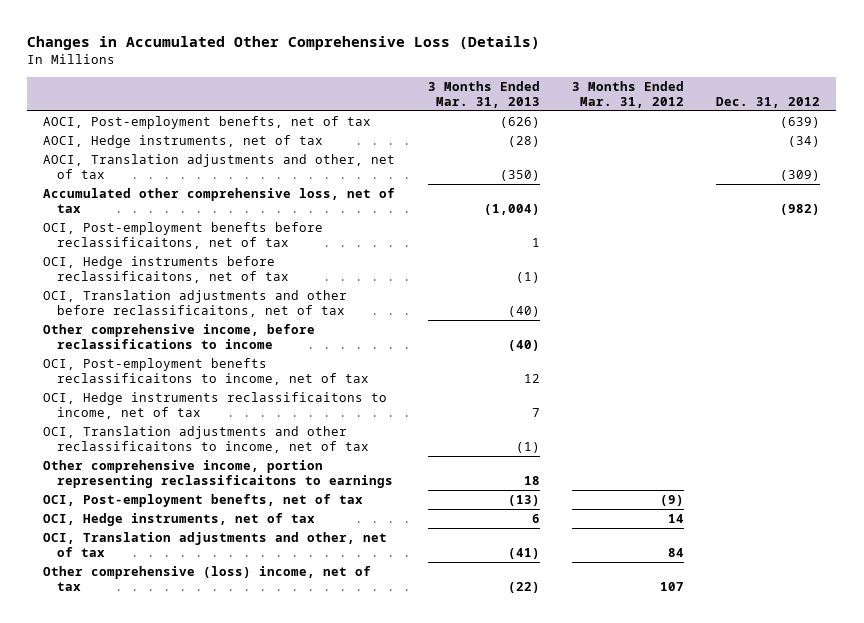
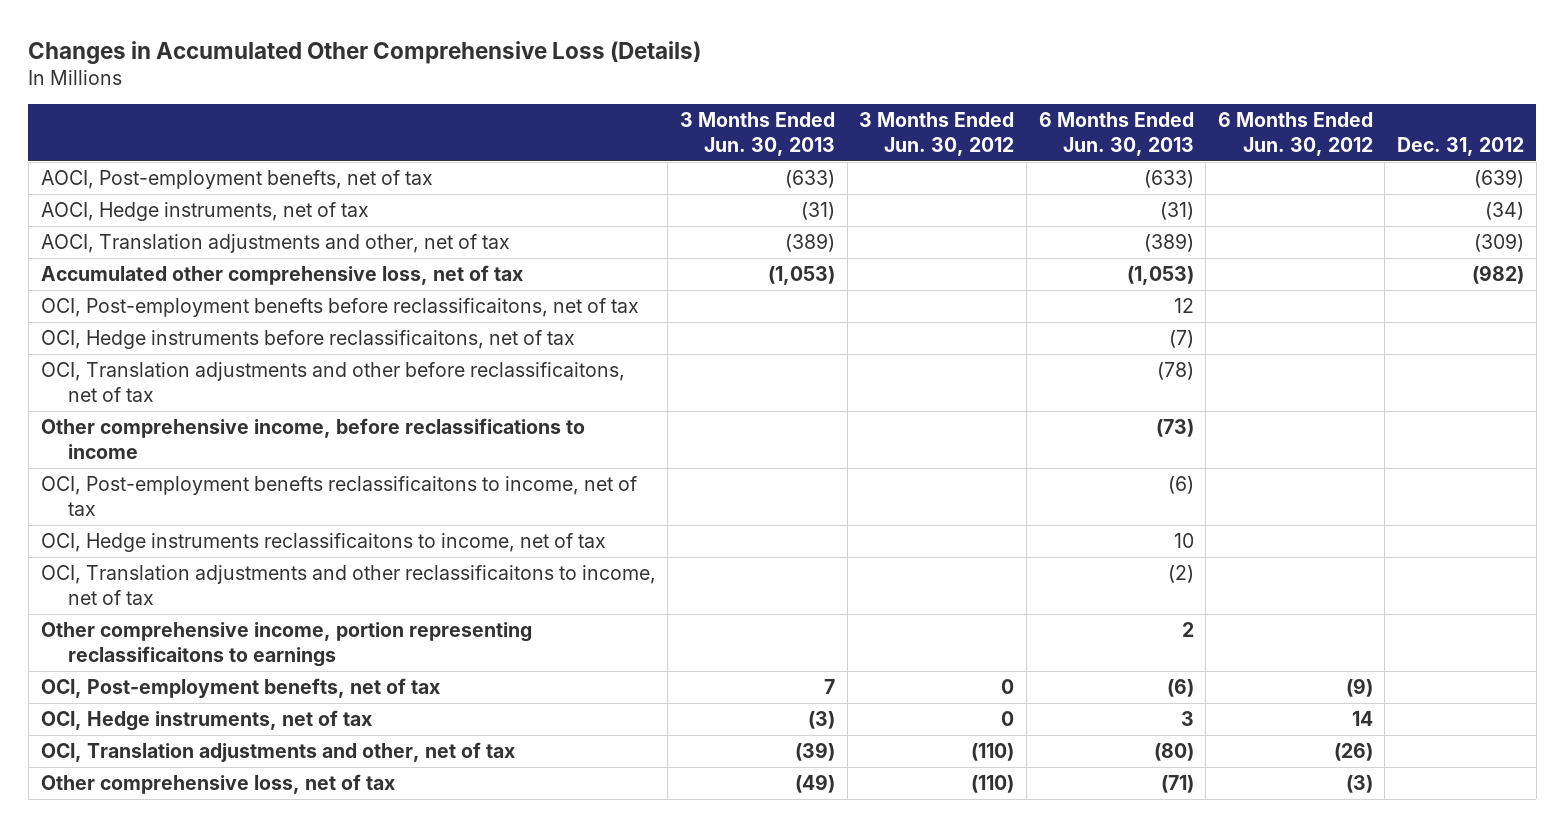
- | 3 Months Ended Mar. 31, 2013 | 3 Months Ended Mar. 31, 2012 | Dec. 31, 2012
+ | 3 Months Ended Jun. 30, 2013 | 3 Months Ended Jun. 30, 2012 | 6 Months Ended Jun. 30, 2013 | 6 Months Ended Jun. 30, 2012 | Dec. 31, 2012
- Other comprehensive (loss) income, net of tax | (22) | 107 |
+ Other comprehensive loss, net of tax | (49) | (110) | (71) | (3) |

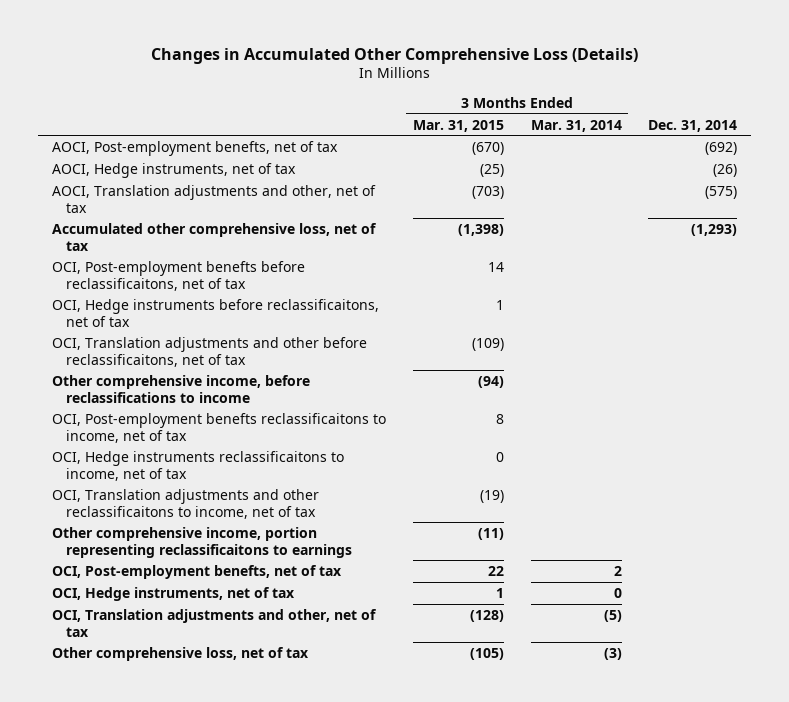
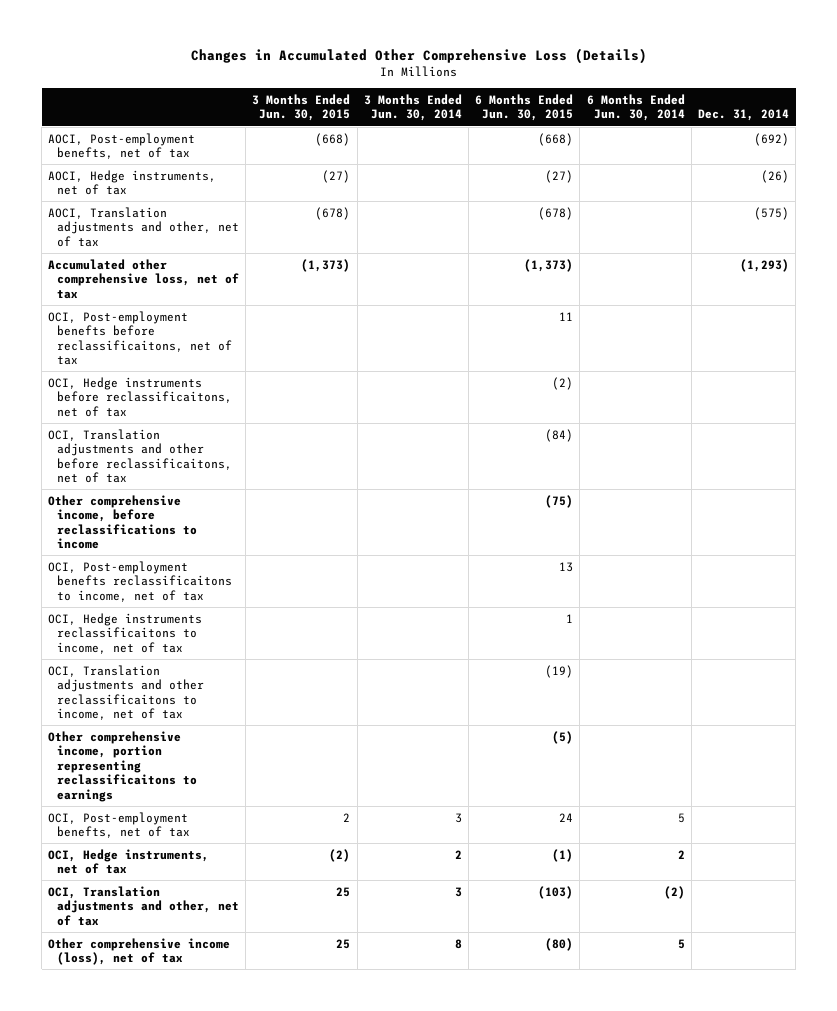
- | 3 Months Ended Mar. 31, 2015 | 3 Months Ended Mar. 31, 2014 | Dec. 31, 2014
+ | 3 Months Ended Jun. 30, 2015 | 3 Months Ended Jun. 30, 2014 | 6 Months Ended Jun. 30, 2015 | 6 Months Ended Jun. 30, 2014 | Dec. 31, 2014
- Other comprehensive loss, net of tax | (105) | (3) |
+ Other comprehensive income (loss), net of tax | 25 | 8 | (80) | 5 |

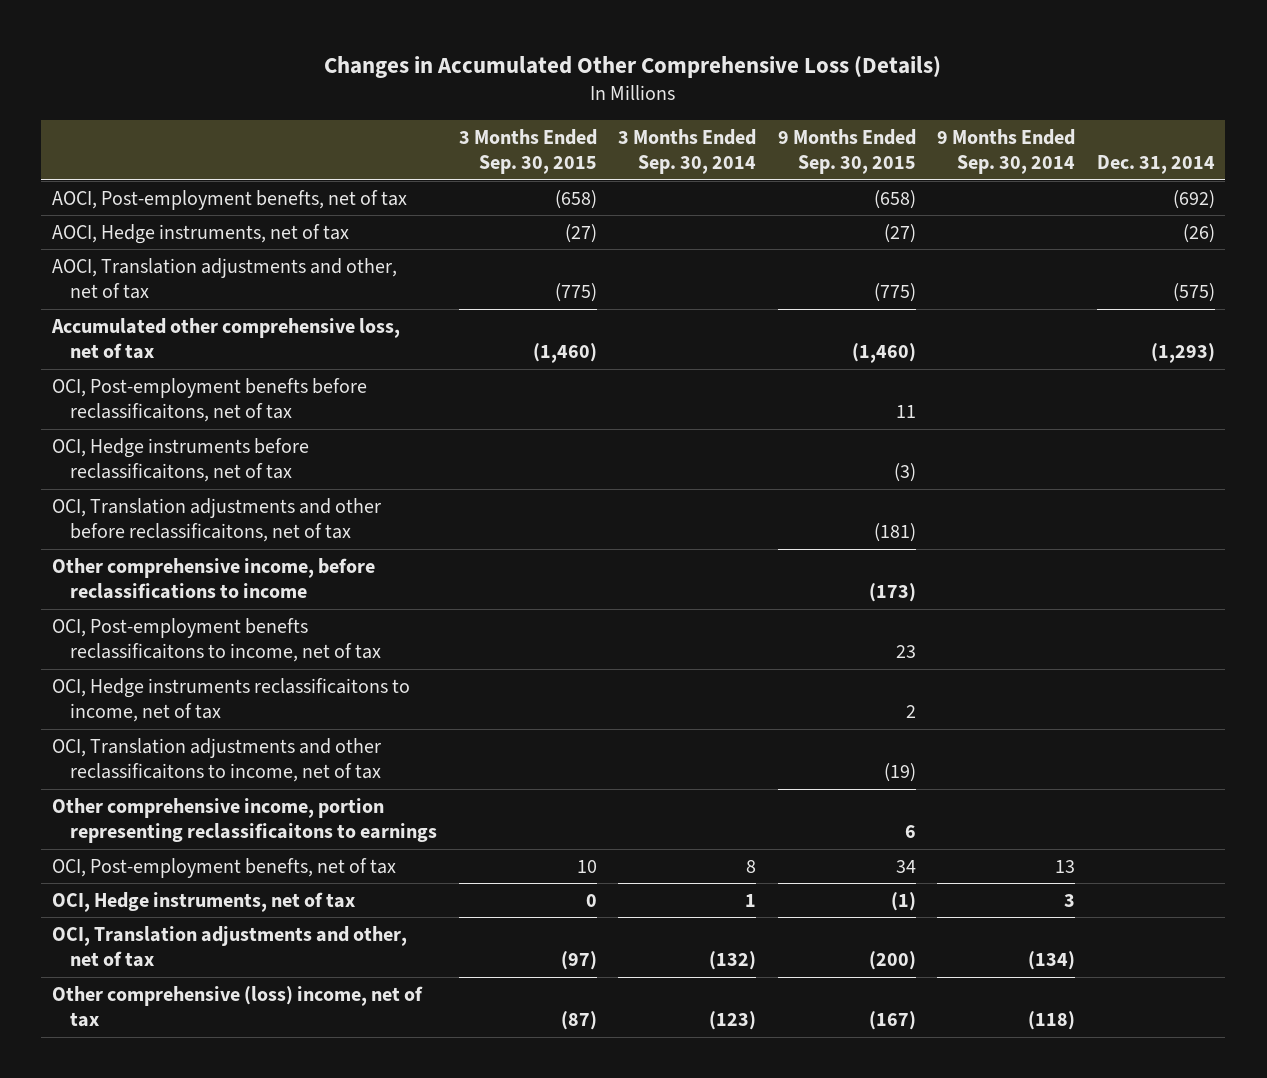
- | 3 Months Ended Jun. 30, 2015 | 3 Months Ended Jun. 30, 2014 | 6 Months Ended Jun. 30, 2015 | 6 Months Ended Jun. 30, 2014 | Dec. 31, 2014
+ | 3 Months Ended Sep. 30, 2015 | 3 Months Ended Sep. 30, 2014 | 9 Months Ended Sep. 30, 2015 | 9 Months Ended Sep. 30, 2014 | Dec. 31, 2014
- Other comprehensive income (loss), net of tax | 25 | 8 | (80) | 5 |
+ Other comprehensive (loss) income, net of tax | (87) | (123) | (167) | (118) |

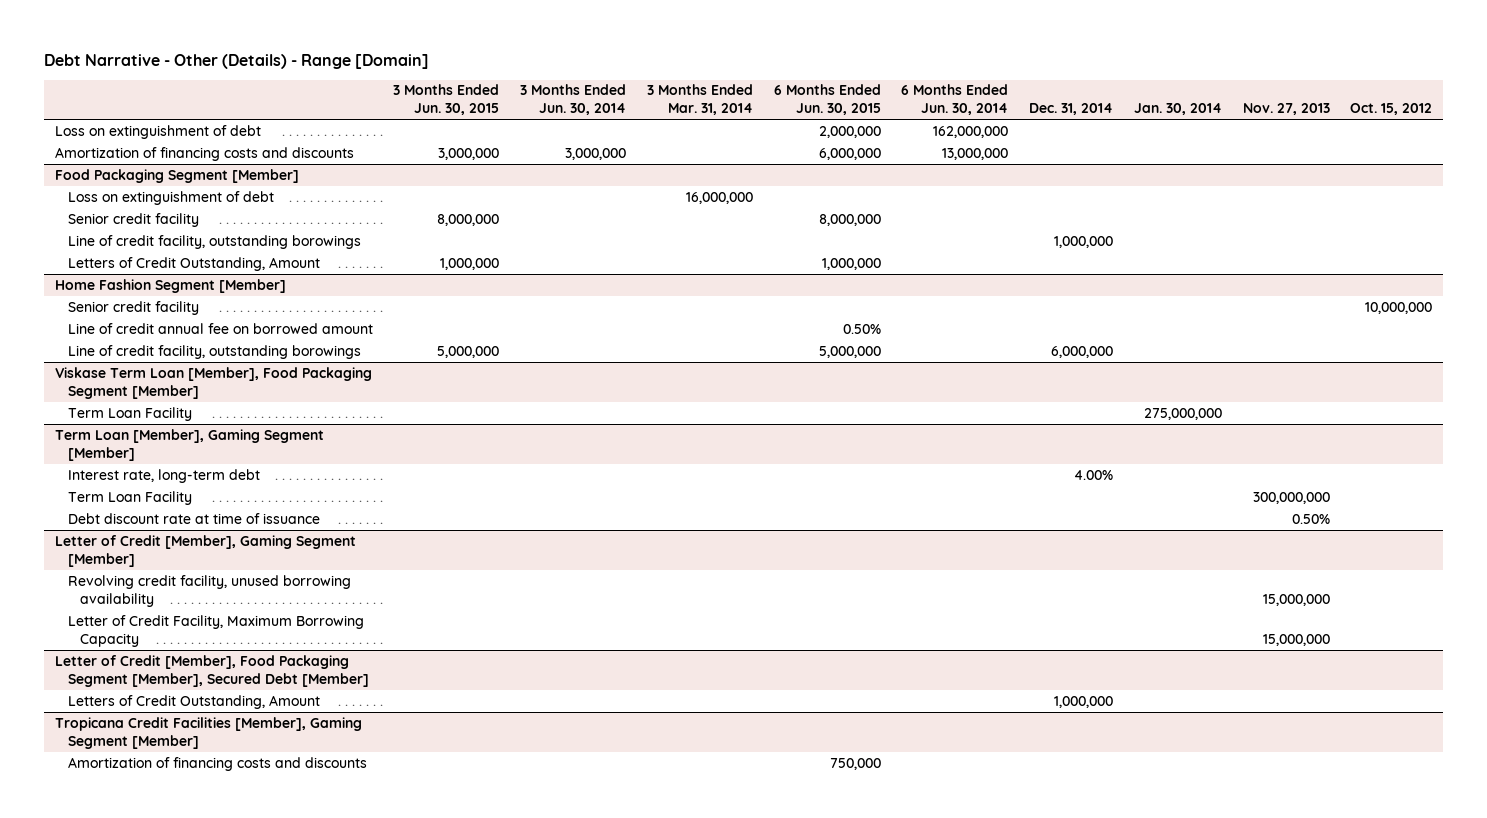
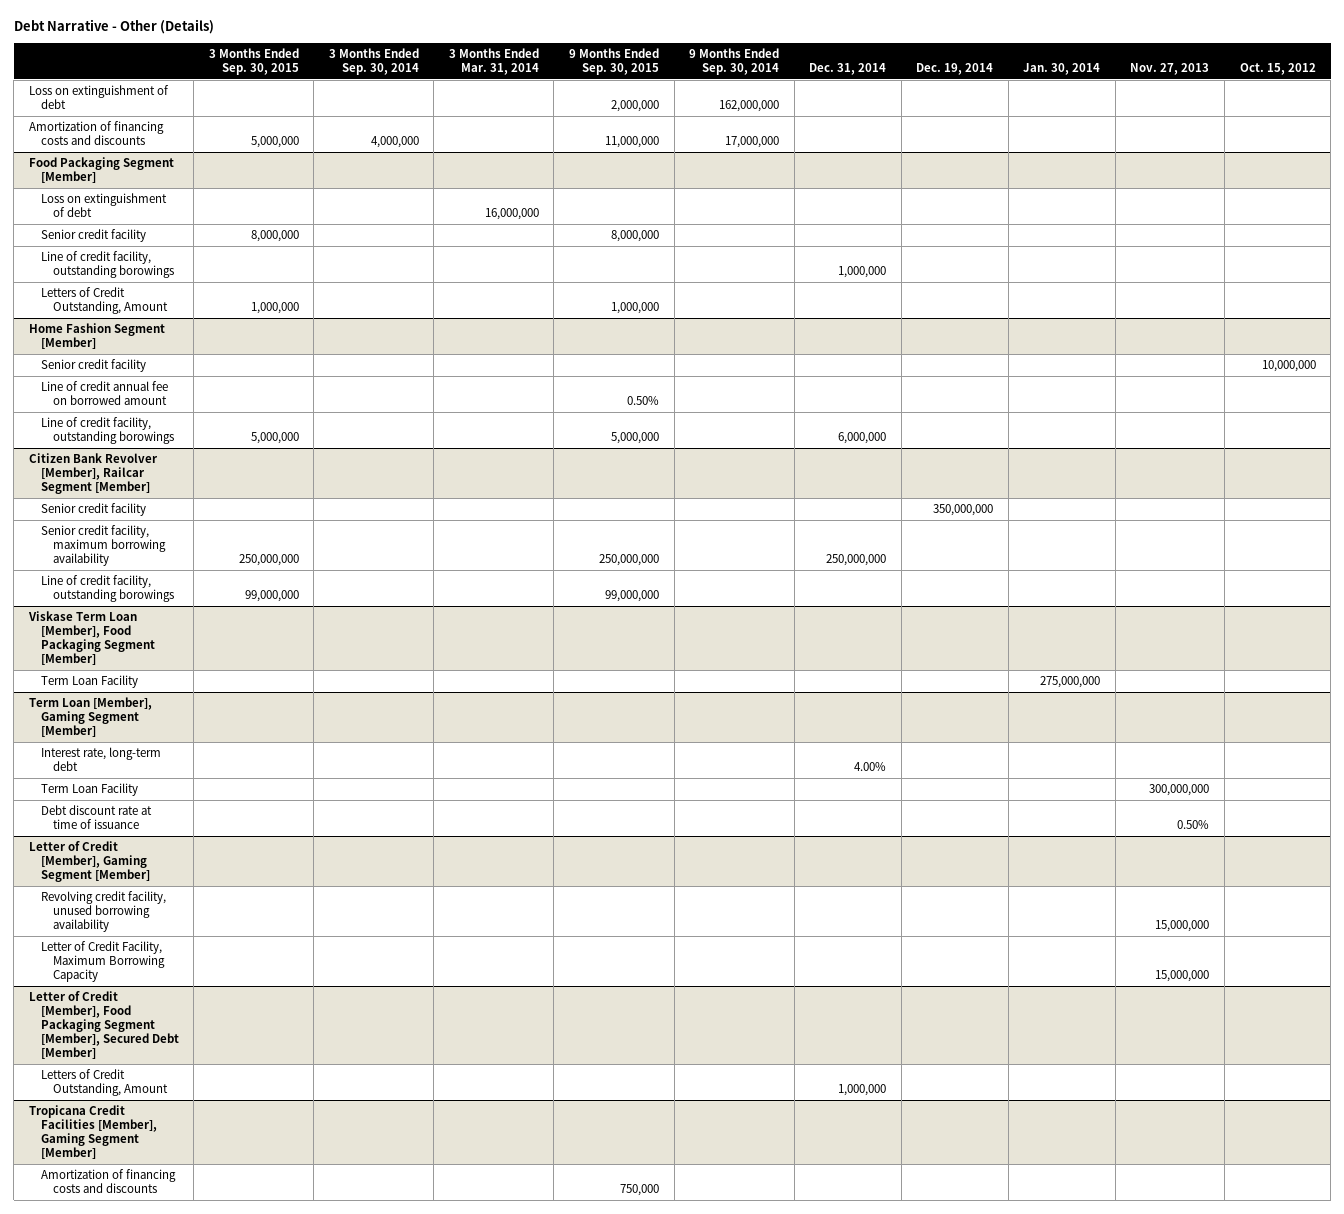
- Debt Narrative - Other (Details) - Range [Domain]
+ Debt Narrative - Other (Details)
- | 3 Months Ended Jun. 30, 2015 | 3 Months Ended Jun. 30, 2014 | 3 Months Ended Mar. 31, 2014 | 6 Months Ended Jun. 30, 2015 | 6 Months Ended Jun. 30, 2014 | Dec. 31, 2014 | Jan. 30, 2014 | Nov. 27, 2013 | Oct. 15, 2012
+ | 3 Months Ended Sep. 30, 2015 | 3 Months Ended Sep. 30, 2014 | 3 Months Ended Mar. 31, 2014 | 9 Months Ended Sep. 30, 2015 | 9 Months Ended Sep. 30, 2014 | Dec. 31, 2014 | Dec. 19, 2014 | Jan. 30, 2014 | Nov. 27, 2013 | Oct. 15, 2012
+ Citizen Bank Revolver [Member], Railcar Segment [Member]
+ Senior credit facility | | | | | | | 350,000,000 | | |
+ Senior credit facility, maximum borrowing availability | 250,000,000 | | | 250,000,000 | | 250,000,000 | | | |
+ Line of credit facility, outstanding borowings | 99,000,000 | | | 99,000,000 | | | | | |

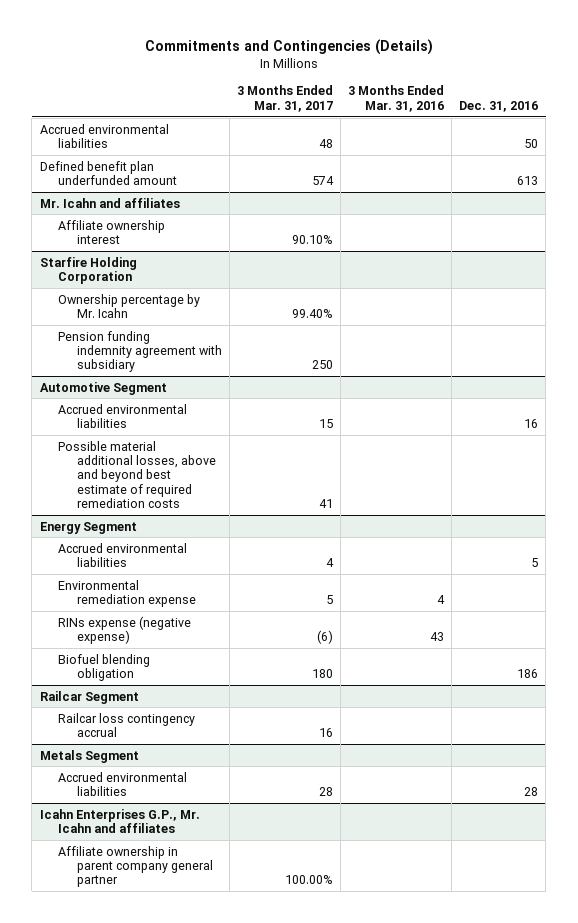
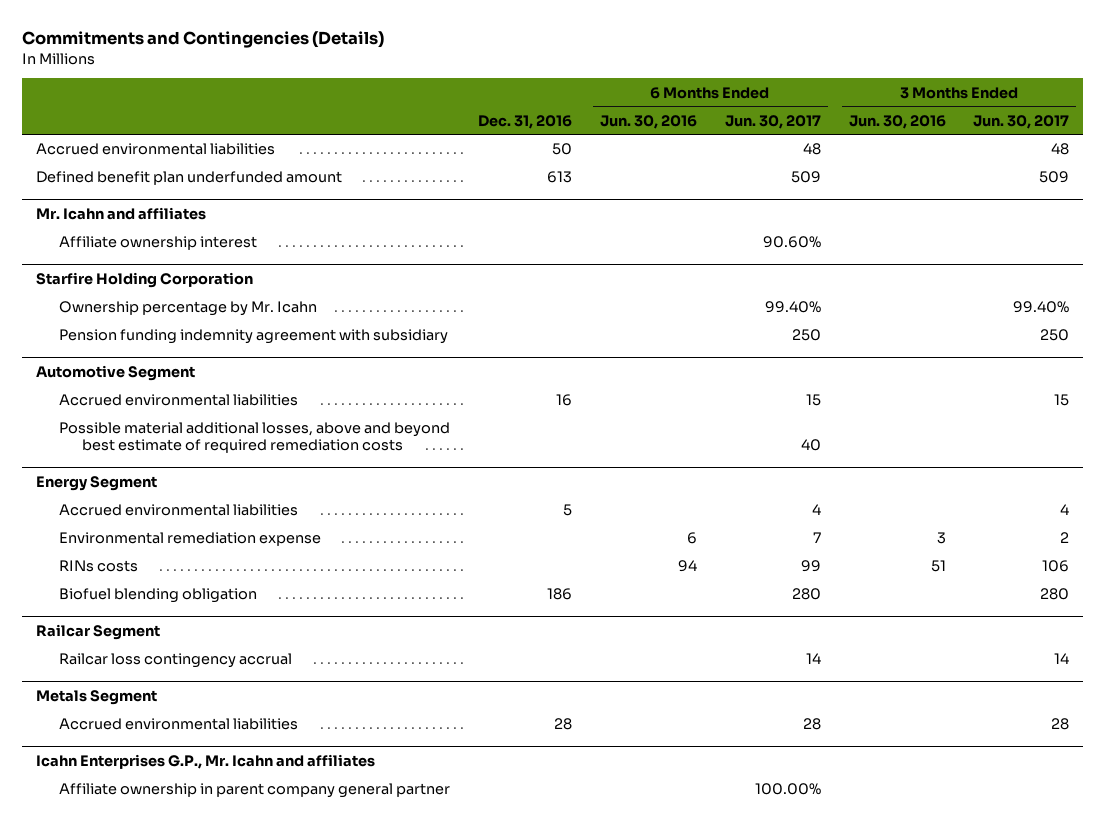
- | 3 Months Ended Mar. 31, 2017 | 3 Months Ended Mar. 31, 2016 | Dec. 31, 2016
+ | Dec. 31, 2016 | 6 Months Ended Jun. 30, 2016 | 6 Months Ended Jun. 30, 2017 | 3 Months Ended Jun. 30, 2016 | 3 Months Ended Jun. 30, 2017
@ Energy Segment
- RINs expense (negative expense) | (6) | 43 |
+ RINs costs | | 94 | 99 | 51 | 106

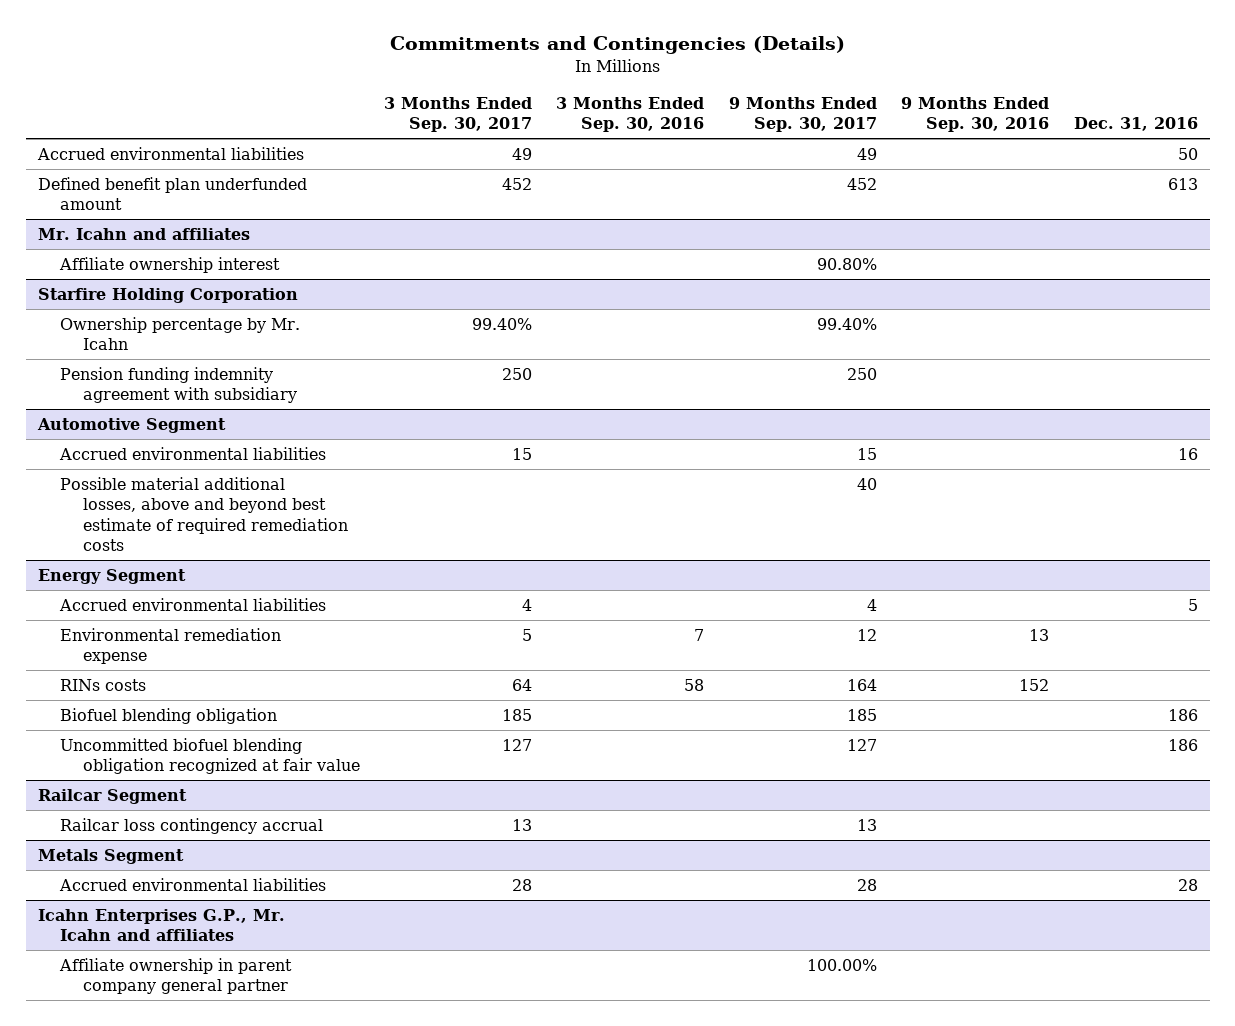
- | Dec. 31, 2016 | 6 Months Ended Jun. 30, 2016 | 6 Months Ended Jun. 30, 2017 | 3 Months Ended Jun. 30, 2016 | 3 Months Ended Jun. 30, 2017
+ | 3 Months Ended Sep. 30, 2017 | 3 Months Ended Sep. 30, 2016 | 9 Months Ended Sep. 30, 2017 | 9 Months Ended Sep. 30, 2016 | Dec. 31, 2016
@ Energy Segment
+ Uncommitted biofuel blending obligation recognized at fair value | 127 | | 127 | | 186

